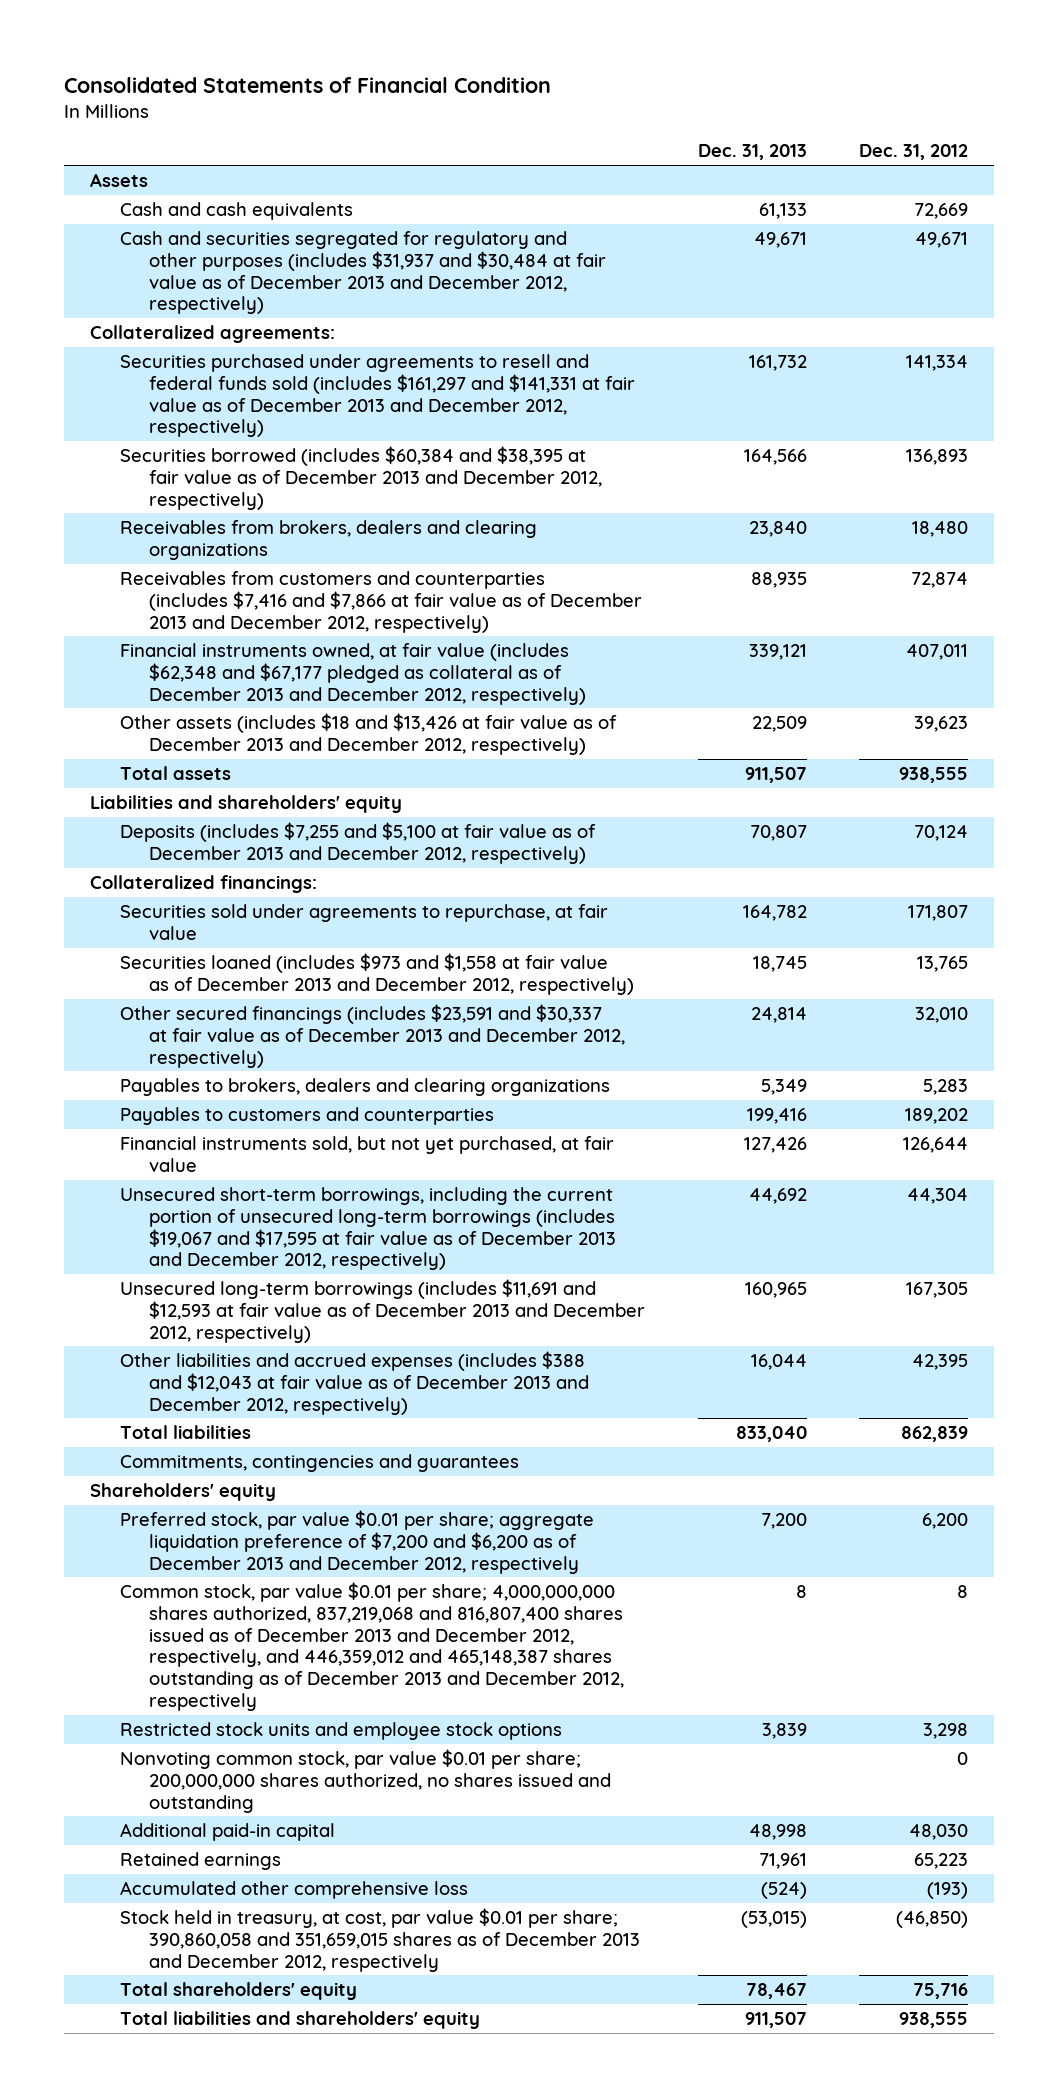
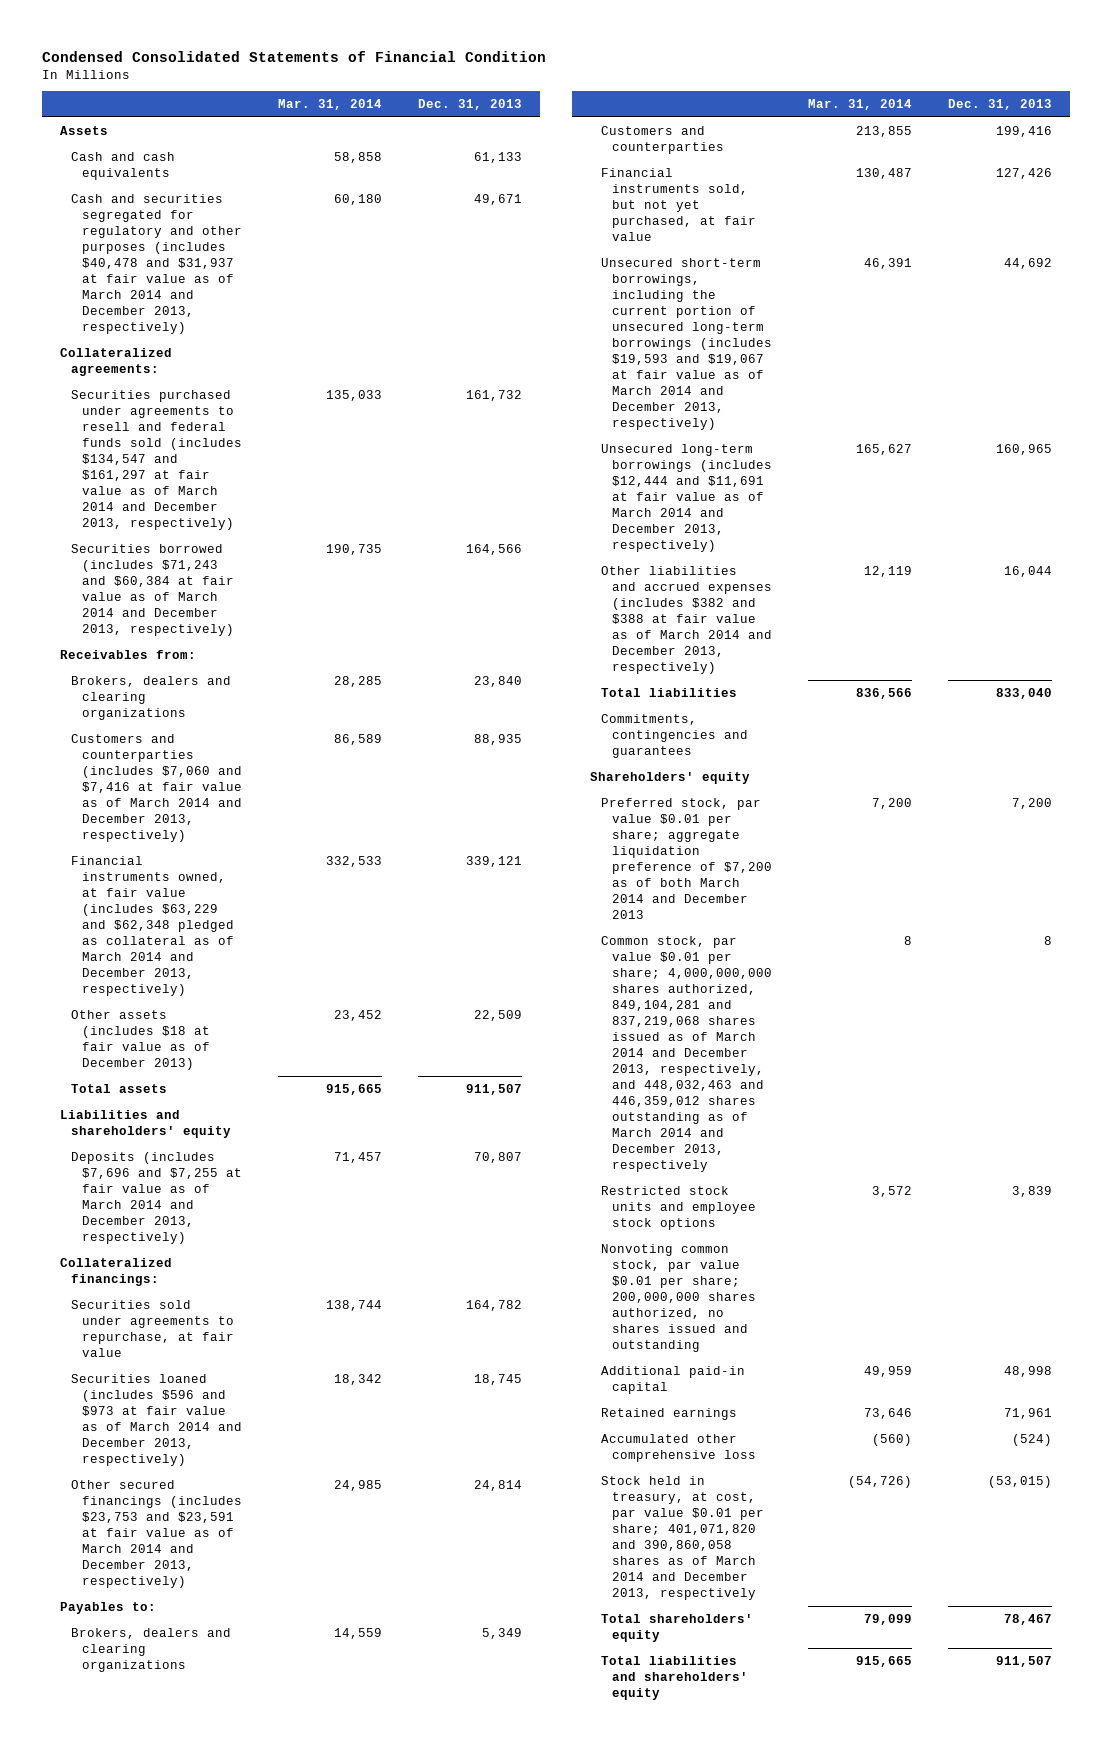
- Consolidated Statements of Financial Condition
+ Condensed Consolidated Statements of Financial Condition
- | Dec. 31, 2013 | Dec. 31, 2012
+ | Mar. 31, 2014 | Dec. 31, 2013
- Cash and securities segregated for regulatory and other purposes (includes $31,937 and $30,484 at fair value as of December 2013 and December 2012, respectively) | 49,671 | 49,671
+ Cash and securities segregated for regulatory and other purposes (includes $40,478 and $31,937 at fair value as of March 2014 and December 2013, respectively) | 60,180 | 49,671
- Securities purchased under agreements to resell and federal funds sold (includes $161,297 and $141,331 at fair value as of December 2013 and December 2012, respectively) | 161,732 | 141,334
- Securities borrowed (includes $60,384 and $38,395 at fair value as of December 2013 and December 2012, respectively) | 164,566 | 136,893
- Receivables from brokers, dealers and clearing organizations | 23,840 | 18,480
- Receivables from customers and counterparties (includes $7,416 and $7,866 at fair value as of December 2013 and December 2012, respectively) | 88,935 | 72,874
- Financial instruments owned, at fair value (includes $62,348 and $67,177 pledged as collateral as of December 2013 and December 2012, respectively) | 339,121 | 407,011
- Other assets (includes $18 and $13,426 at fair value as of December 2013 and December 2012, respectively) | 22,509 | 39,623
+ Securities purchased under agreements to resell and federal funds sold (includes $134,547 and $161,297 at fair value as of March 2014 and December 2013, respectively) | 135,033 | 161,732
+ Securities borrowed (includes $71,243 and $60,384 at fair value as of March 2014 and December 2013, respectively) | 190,735 | 164,566
+ Receivables from:
+ Brokers, dealers and clearing organizations | 28,285 | 23,840
+ Customers and counterparties (includes $7,060 and $7,416 at fair value as of March 2014 and December 2013, respectively) | 86,589 | 88,935
+ Financial instruments owned, at fair value (includes $63,229 and $62,348 pledged as collateral as of March 2014 and December 2013, respectively) | 332,533 | 339,121
+ Other assets (includes $18 at fair value as of December 2013) | 23,452 | 22,509
- Deposits (includes $7,255 and $5,100 at fair value as of December 2013 and December 2012, respectively) | 70,807 | 70,124
+ Deposits (includes $7,696 and $7,255 at fair value as of March 2014 and December 2013, respectively) | 71,457 | 70,807
- Securities loaned (includes $973 and $1,558 at fair value as of December 2013 and December 2012, respectively) | 18,745 | 13,765
- Other secured financings (includes $23,591 and $30,337 at fair value as of December 2013 and December 2012, respectively) | 24,814 | 32,010
- Payables to brokers, dealers and clearing organizations | 5,349 | 5,283
- Payables to customers and counterparties | 199,416 | 189,202
+ Securities loaned (includes $596 and $973 at fair value as of March 2014 and December 2013, respectively) | 18,342 | 18,745
+ Other secured financings (includes $23,753 and $23,591 at fair value as of March 2014 and December 2013, respectively) | 24,985 | 24,814
+ Payables to:
+ Brokers, dealers and clearing organizations | 14,559 | 5,349
+ Customers and counterparties | 213,855 | 199,416
- Unsecured short-term borrowings, including the current portion of unsecured long-term borrowings (includes $19,067 and $17,595 at fair value as of December 2013 and December 2012, respectively) | 44,692 | 44,304
- Unsecured long-term borrowings (includes $11,691 and $12,593 at fair value as of December 2013 and December 2012, respectively) | 160,965 | 167,305
- Other liabilities and accrued expenses (includes $388 and $12,043 at fair value as of December 2013 and December 2012, respectively) | 16,044 | 42,395
+ Unsecured short-term borrowings, including the current portion of unsecured long-term borrowings (includes $19,593 and $19,067 at fair value as of March 2014 and December 2013, respectively) | 46,391 | 44,692
+ Unsecured long-term borrowings (includes $12,444 and $11,691 at fair value as of March 2014 and December 2013, respectively) | 165,627 | 160,965
+ Other liabilities and accrued expenses (includes $382 and $388 at fair value as of March 2014 and December 2013, respectively) | 12,119 | 16,044
- Preferred stock, par value $0.01 per share; aggregate liquidation preference of $7,200 and $6,200 as of December 2013 and December 2012, respectively | 7,200 | 6,200
- Common stock, par value $0.01 per share; 4,000,000,000 shares authorized, 837,219,068 and 816,807,400 shares issued as of December 2013 and December 2012, respectively, and 446,359,012 and 465,148,387 shares outstanding as of December 2013 and December 2012, respectively | 8 | 8
+ Preferred stock, par value $0.01 per share; aggregate liquidation preference of $7,200 as of both March 2014 and December 2013 | 7,200 | 7,200
+ Common stock, par value $0.01 per share; 4,000,000,000 shares authorized, 849,104,281 and 837,219,068 shares issued as of March 2014 and December 2013, respectively, and 448,032,463 and 446,359,012 shares outstanding as of March 2014 and December 2013, respectively | 8 | 8
- Stock held in treasury, at cost, par value $0.01 per share; 390,860,058 and 351,659,015 shares as of December 2013 and December 2012, respectively | (53,015) | (46,850)
+ Stock held in treasury, at cost, par value $0.01 per share; 401,071,820 and 390,860,058 shares as of March 2014 and December 2013, respectively | (54,726) | (53,015)

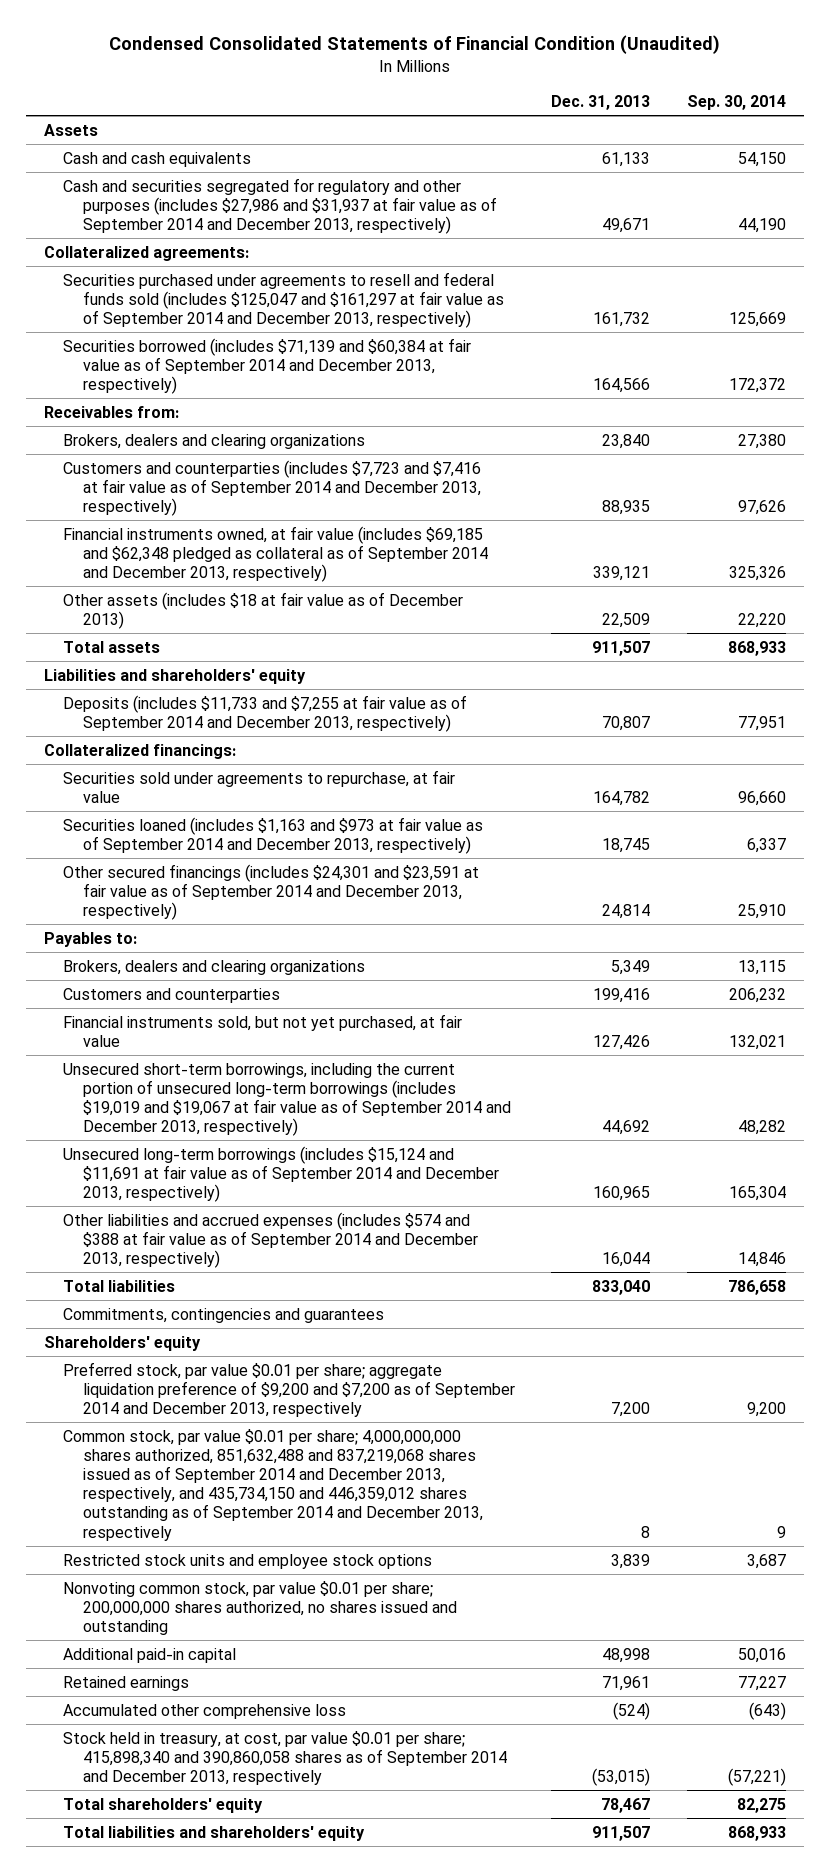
- Condensed Consolidated Statements of Financial Condition
+ Condensed Consolidated Statements of Financial Condition (Unaudited)
- | Mar. 31, 2014 | Dec. 31, 2013
+ | Dec. 31, 2013 | Sep. 30, 2014
- Cash and securities segregated for regulatory and other purposes (includes $40,478 and $31,937 at fair value as of March 2014 and December 2013, respectively) | 60,180 | 49,671
+ Cash and securities segregated for regulatory and other purposes (includes $27,986 and $31,937 at fair value as of September 2014 and December 2013, respectively) | 49,671 | 44,190
- Securities purchased under agreements to resell and federal funds sold (includes $134,547 and $161,297 at fair value as of March 2014 and December 2013, respectively) | 135,033 | 161,732
- Securities borrowed (includes $71,243 and $60,384 at fair value as of March 2014 and December 2013, respectively) | 190,735 | 164,566
+ Securities purchased under agreements to resell and federal funds sold (includes $125,047 and $161,297 at fair value as of September 2014 and December 2013, respectively) | 161,732 | 125,669
+ Securities borrowed (includes $71,139 and $60,384 at fair value as of September 2014 and December 2013, respectively) | 164,566 | 172,372
- Customers and counterparties (includes $7,060 and $7,416 at fair value as of March 2014 and December 2013, respectively) | 86,589 | 88,935
- Financial instruments owned, at fair value (includes $63,229 and $62,348 pledged as collateral as of March 2014 and December 2013, respectively) | 332,533 | 339,121
+ Customers and counterparties (includes $7,723 and $7,416 at fair value as of September 2014 and December 2013, respectively) | 88,935 | 97,626
+ Financial instruments owned, at fair value (includes $69,185 and $62,348 pledged as collateral as of September 2014 and December 2013, respectively) | 339,121 | 325,326
- Deposits (includes $7,696 and $7,255 at fair value as of March 2014 and December 2013, respectively) | 71,457 | 70,807
+ Deposits (includes $11,733 and $7,255 at fair value as of September 2014 and December 2013, respectively) | 70,807 | 77,951
- Securities loaned (includes $596 and $973 at fair value as of March 2014 and December 2013, respectively) | 18,342 | 18,745
- Other secured financings (includes $23,753 and $23,591 at fair value as of March 2014 and December 2013, respectively) | 24,985 | 24,814
+ Securities loaned (includes $1,163 and $973 at fair value as of September 2014 and December 2013, respectively) | 18,745 | 6,337
+ Other secured financings (includes $24,301 and $23,591 at fair value as of September 2014 and December 2013, respectively) | 24,814 | 25,910
- Unsecured short-term borrowings, including the current portion of unsecured long-term borrowings (includes $19,593 and $19,067 at fair value as of March 2014 and December 2013, respectively) | 46,391 | 44,692
- Unsecured long-term borrowings (includes $12,444 and $11,691 at fair value as of March 2014 and December 2013, respectively) | 165,627 | 160,965
- Other liabilities and accrued expenses (includes $382 and $388 at fair value as of March 2014 and December 2013, respectively) | 12,119 | 16,044
+ Unsecured short-term borrowings, including the current portion of unsecured long-term borrowings (includes $19,019 and $19,067 at fair value as of September 2014 and December 2013, respectively) | 44,692 | 48,282
+ Unsecured long-term borrowings (includes $15,124 and $11,691 at fair value as of September 2014 and December 2013, respectively) | 160,965 | 165,304
+ Other liabilities and accrued expenses (includes $574 and $388 at fair value as of September 2014 and December 2013, respectively) | 16,044 | 14,846
- Preferred stock, par value $0.01 per share; aggregate liquidation preference of $7,200 as of both March 2014 and December 2013 | 7,200 | 7,200
- Common stock, par value $0.01 per share; 4,000,000,000 shares authorized, 849,104,281 and 837,219,068 shares issued as of March 2014 and December 2013, respectively, and 448,032,463 and 446,359,012 shares outstanding as of March 2014 and December 2013, respectively | 8 | 8
+ Preferred stock, par value $0.01 per share; aggregate liquidation preference of $9,200 and $7,200 as of September 2014 and December 2013, respectively | 7,200 | 9,200
+ Common stock, par value $0.01 per share; 4,000,000,000 shares authorized, 851,632,488 and 837,219,068 shares issued as of September 2014 and December 2013, respectively, and 435,734,150 and 446,359,012 shares outstanding as of September 2014 and December 2013, respectively | 8 | 9
- Stock held in treasury, at cost, par value $0.01 per share; 401,071,820 and 390,860,058 shares as of March 2014 and December 2013, respectively | (54,726) | (53,015)
+ Stock held in treasury, at cost, par value $0.01 per share; 415,898,340 and 390,860,058 shares as of September 2014 and December 2013, respectively | (53,015) | (57,221)

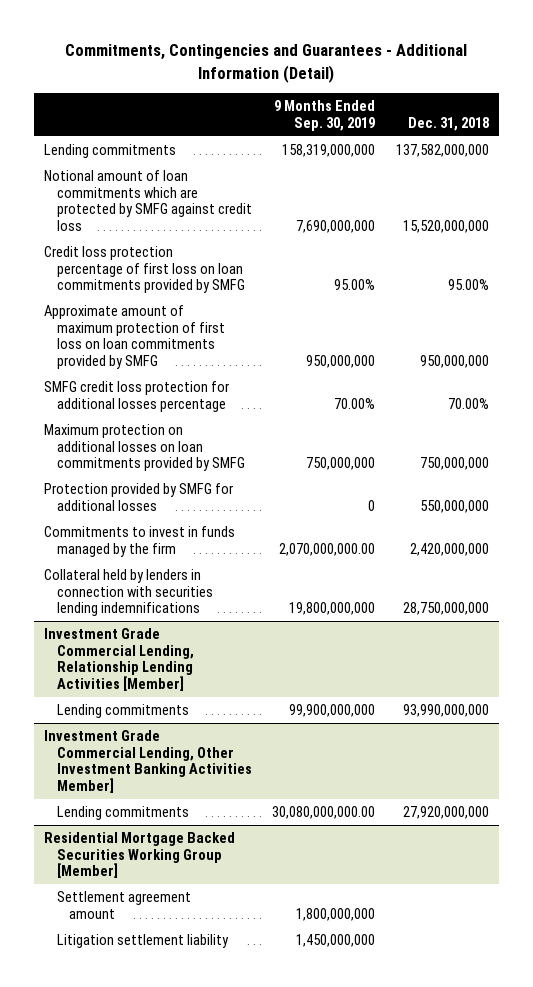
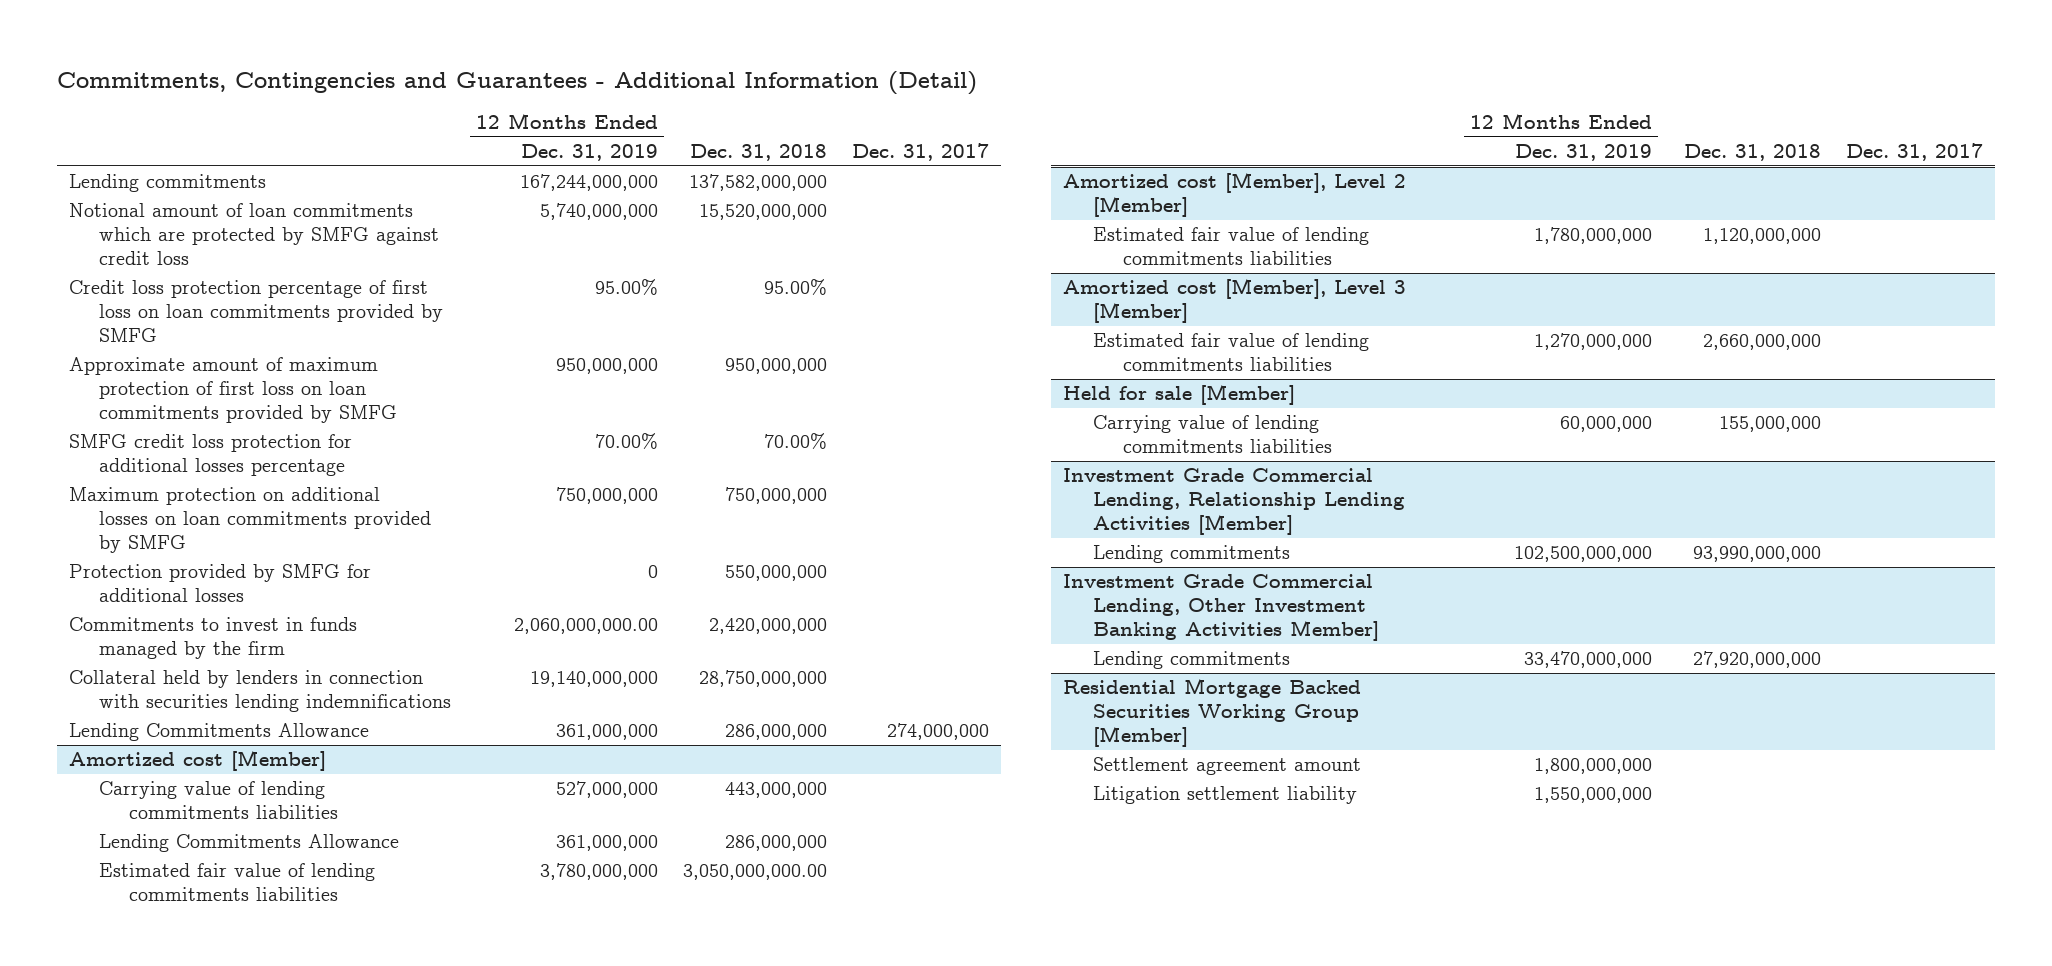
- | 9 Months Ended Sep. 30, 2019 | Dec. 31, 2018
+ | 12 Months Ended Dec. 31, 2019 | Dec. 31, 2018 | Dec. 31, 2017
+ Lending Commitments Allowance | 361,000,000 | 286,000,000 | 274,000,000
+ Amortized cost [Member]
+ Carrying value of lending commitments liabilities | 527,000,000 | 443,000,000 |
+ Lending Commitments Allowance | 361,000,000 | 286,000,000 |
+ Estimated fair value of lending commitments liabilities | 3,780,000,000 | 3,050,000,000.00 |
+ Amortized cost [Member], Level 2 [Member]
+ Estimated fair value of lending commitments liabilities | 1,780,000,000 | 1,120,000,000 |
+ Amortized cost [Member], Level 3 [Member]
+ Estimated fair value of lending commitments liabilities | 1,270,000,000 | 2,660,000,000 |
+ Held for sale [Member]
+ Carrying value of lending commitments liabilities | 60,000,000 | 155,000,000 |

